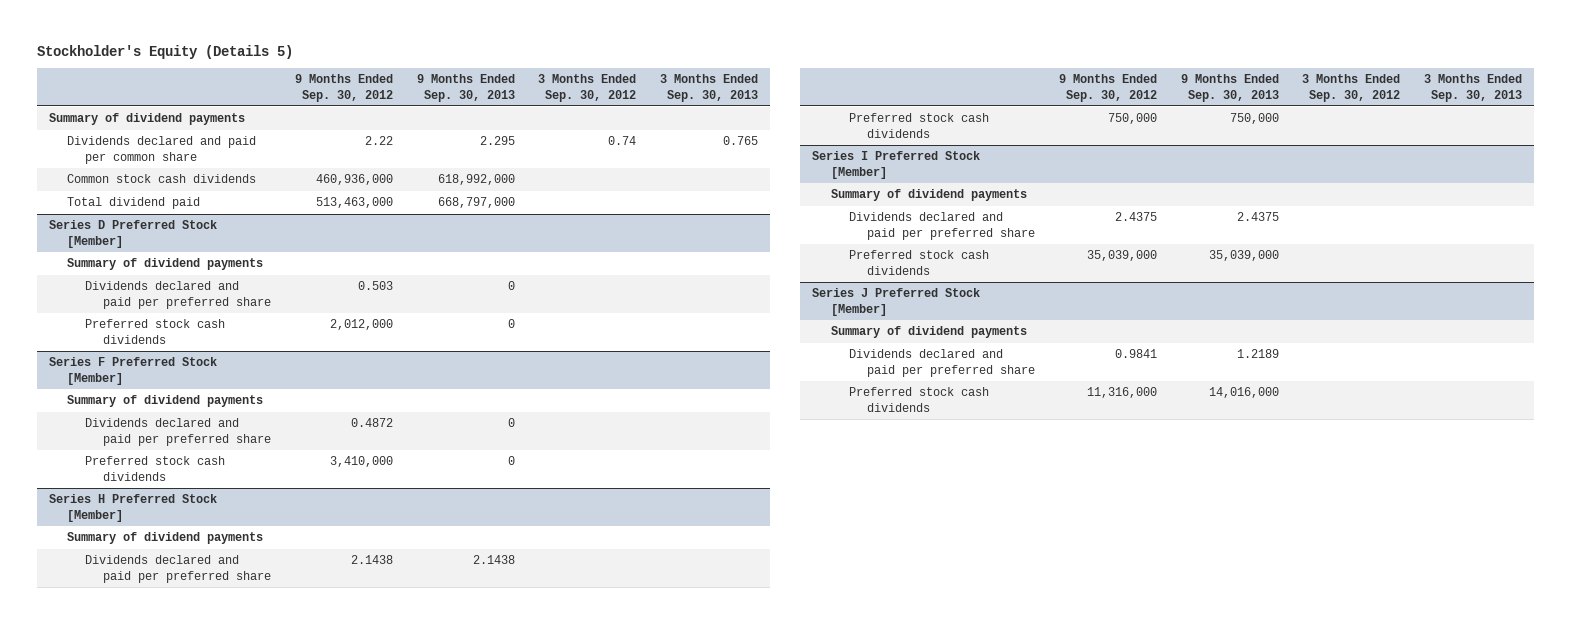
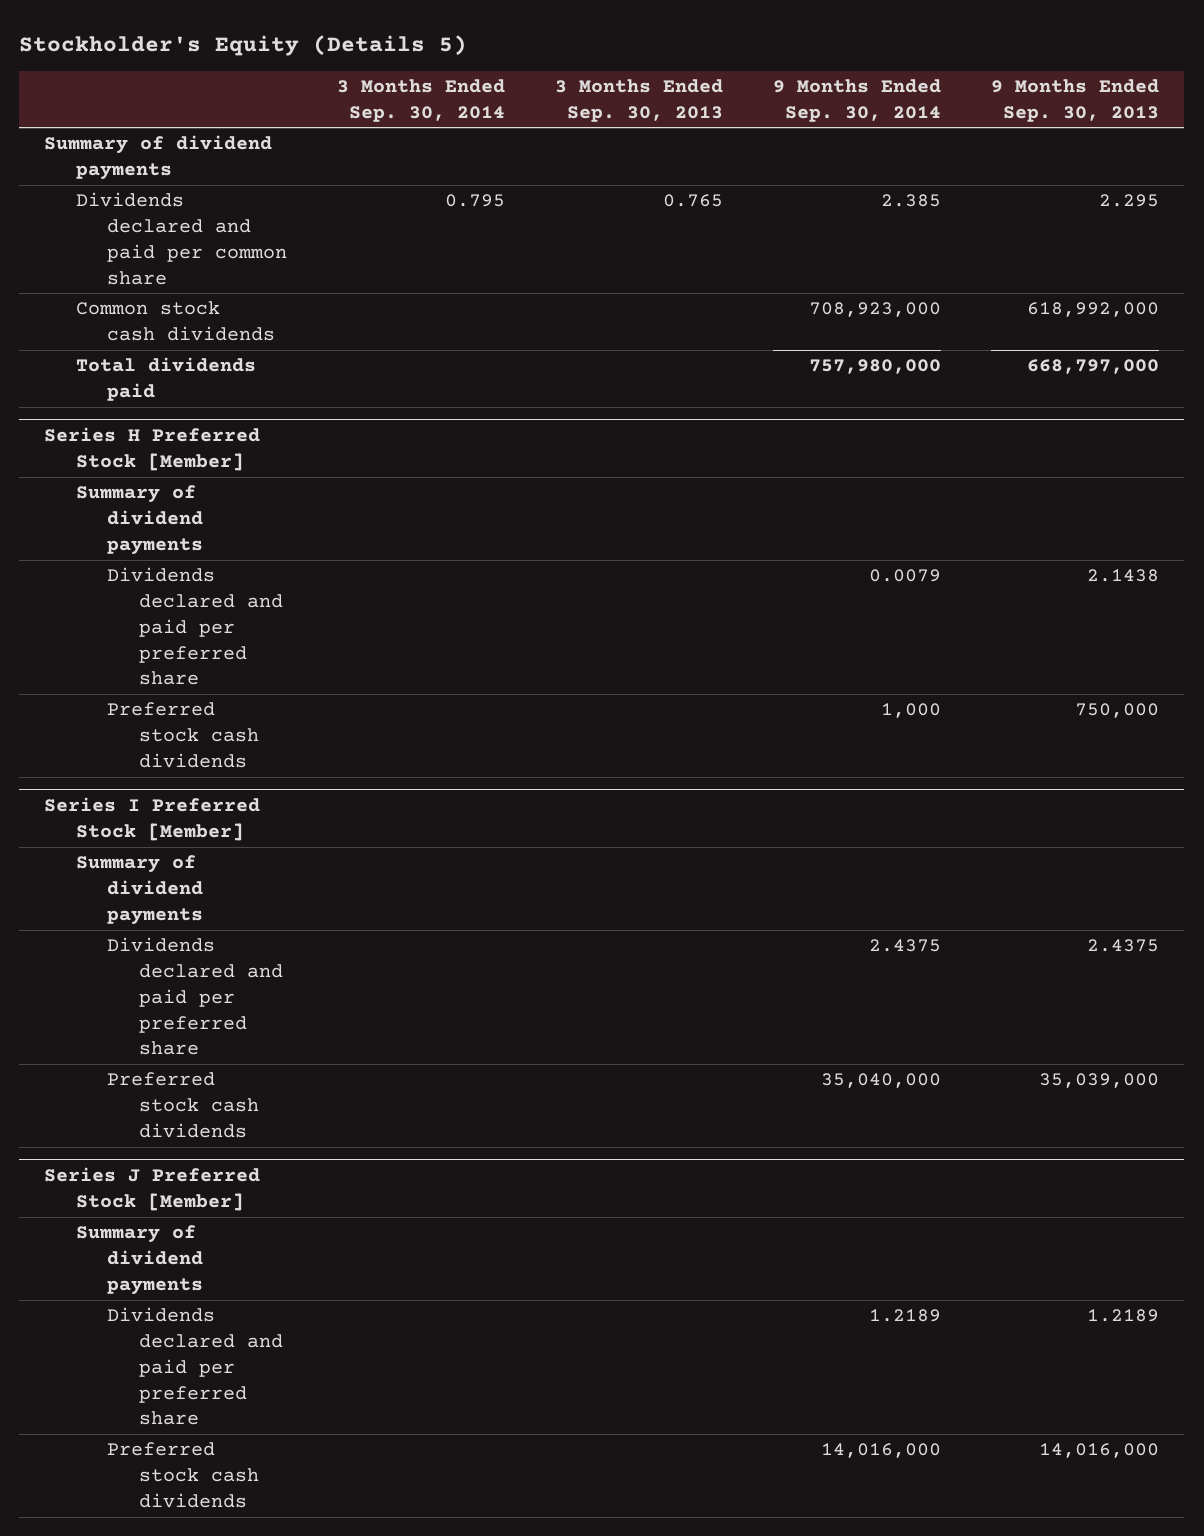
- | 9 Months Ended Sep. 30, 2012 | 9 Months Ended Sep. 30, 2013 | 3 Months Ended Sep. 30, 2012 | 3 Months Ended Sep. 30, 2013
+ | 3 Months Ended Sep. 30, 2014 | 3 Months Ended Sep. 30, 2013 | 9 Months Ended Sep. 30, 2014 | 9 Months Ended Sep. 30, 2013
- Total dividend paid | 513,463,000 | 668,797,000 | |
- Series D Preferred Stock [Member]
- Summary of dividend payments
- Dividends declared and paid per preferred share | 0.503 | 0 | |
- Preferred stock cash dividends | 2,012,000 | 0 | |
- Series F Preferred Stock [Member]
- Summary of dividend payments
- Dividends declared and paid per preferred share | 0.4872 | 0 | |
- Preferred stock cash dividends | 3,410,000 | 0 | |
+ Total dividends paid | | | 757,980,000 | 668,797,000

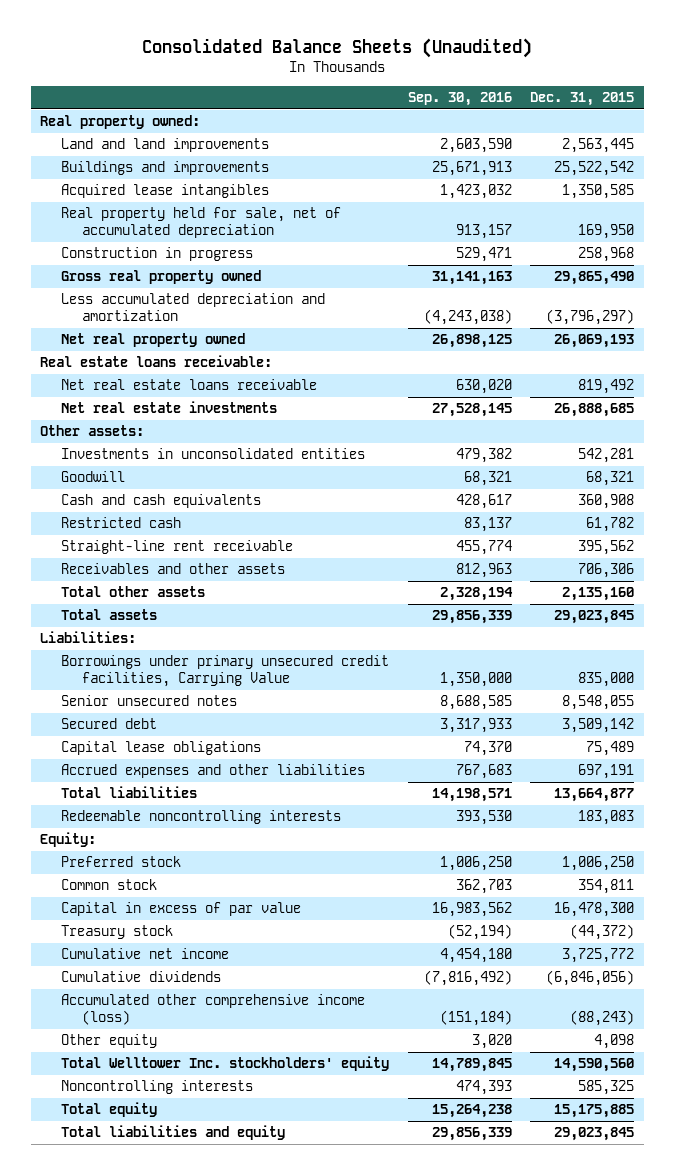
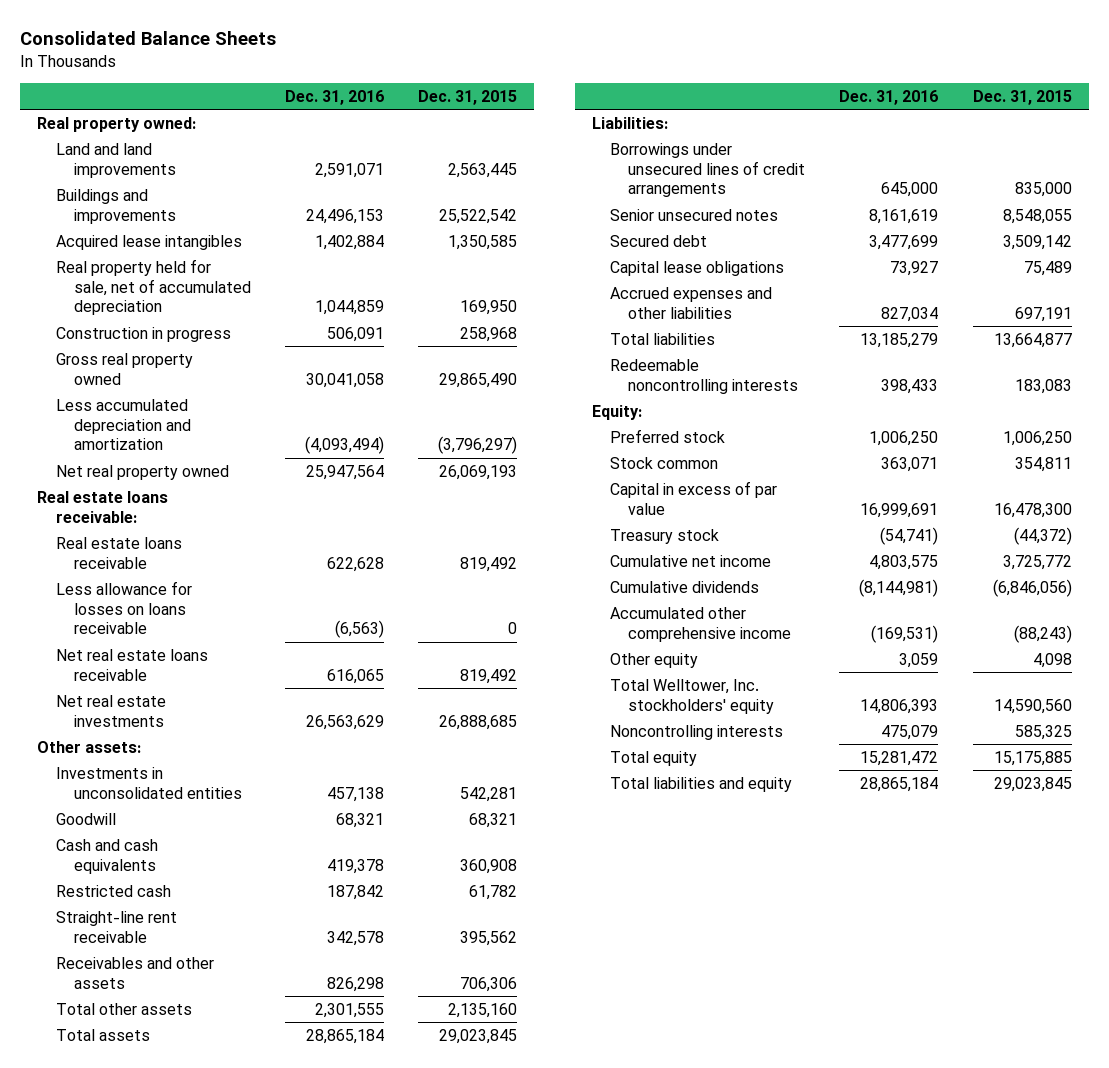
- Consolidated Balance Sheets (Unaudited)
+ Consolidated Balance Sheets
- | Sep. 30, 2016 | Dec. 31, 2015
+ | Dec. 31, 2016 | Dec. 31, 2015
+ Real estate loans receivable | 622,628 | 819,492
+ Less allowance for losses on loans receivable | (6,563) | 0
- Borrowings under primary unsecured credit facilities, Carrying Value | 1,350,000 | 835,000
+ Borrowings under unsecured lines of credit arrangements | 645,000 | 835,000
- Common stock | 362,703 | 354,811
+ Stock common | 363,071 | 354,811
- Accumulated other comprehensive income (loss) | (151,184) | (88,243)
+ Accumulated other comprehensive income | (169,531) | (88,243)
- Total Welltower Inc. stockholders' equity | 14,789,845 | 14,590,560
+ Total Welltower, Inc. stockholders' equity | 14,806,393 | 14,590,560

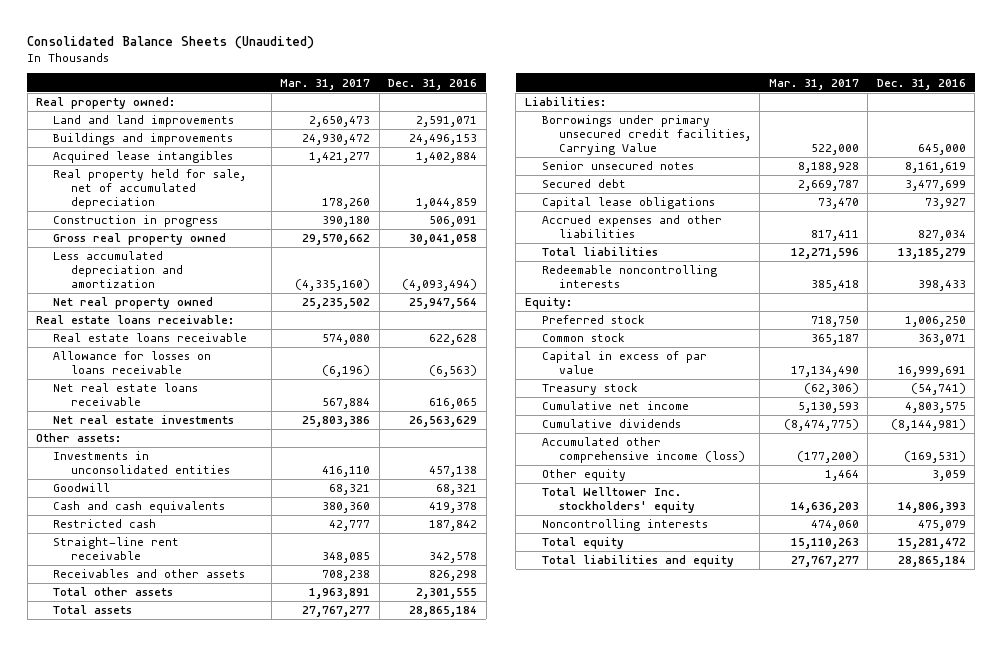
- Consolidated Balance Sheets
+ Consolidated Balance Sheets (Unaudited)
- | Dec. 31, 2016 | Dec. 31, 2015
+ | Mar. 31, 2017 | Dec. 31, 2016
- Less allowance for losses on loans receivable | (6,563) | 0
+ Allowance for losses on loans receivable | (6,196) | (6,563)
- Borrowings under unsecured lines of credit arrangements | 645,000 | 835,000
+ Borrowings under primary unsecured credit facilities, Carrying Value | 522,000 | 645,000
- Stock common | 363,071 | 354,811
+ Common stock | 365,187 | 363,071
- Accumulated other comprehensive income | (169,531) | (88,243)
+ Accumulated other comprehensive income (loss) | (177,200) | (169,531)
- Total Welltower, Inc. stockholders' equity | 14,806,393 | 14,590,560
+ Total Welltower Inc. stockholders' equity | 14,636,203 | 14,806,393

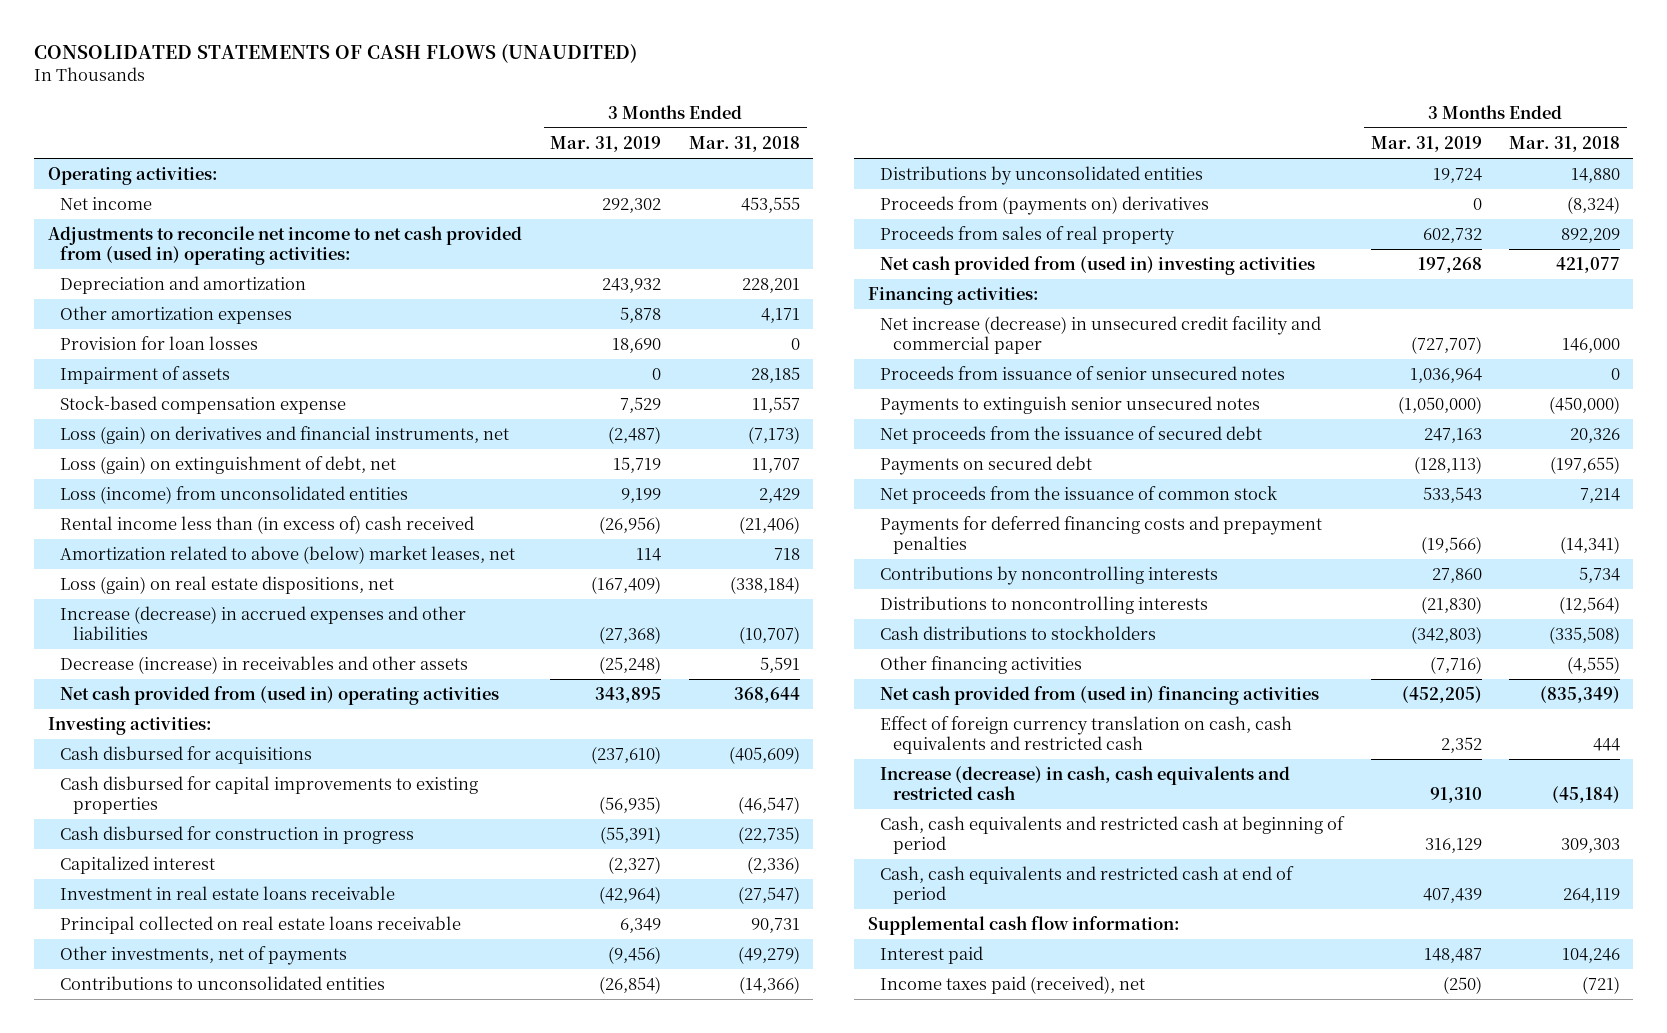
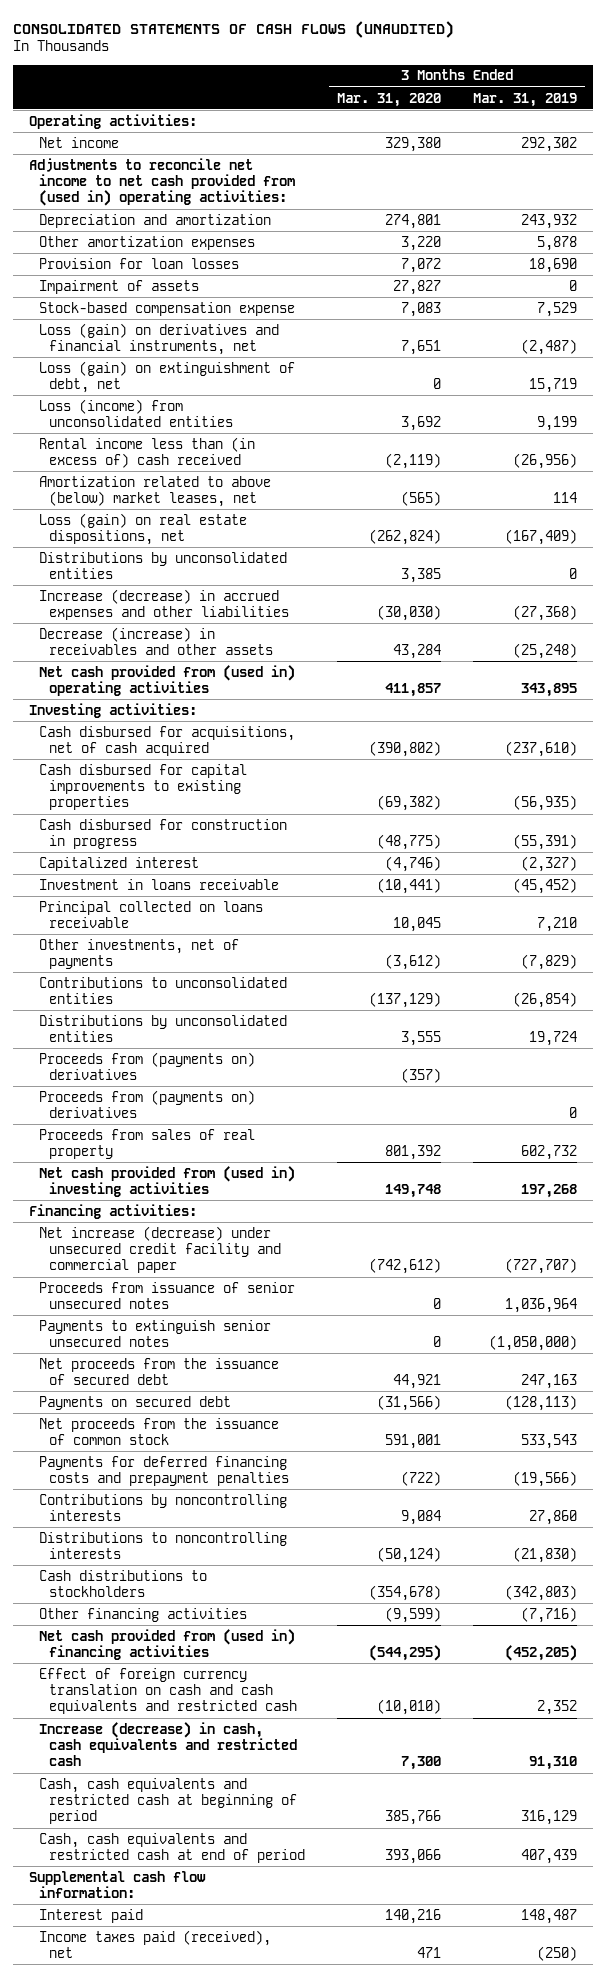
- | 3 Months Ended Mar. 31, 2019 | 3 Months Ended Mar. 31, 2018
+ | 3 Months Ended Mar. 31, 2020 | 3 Months Ended Mar. 31, 2019
+ Distributions by unconsolidated entities | 3,385 | 0
- Cash disbursed for acquisitions | (237,610) | (405,609)
+ Cash disbursed for acquisitions, net of cash acquired | (390,802) | (237,610)
- Investment in real estate loans receivable | (42,964) | (27,547)
- Principal collected on real estate loans receivable | 6,349 | 90,731
- Other investments, net of payments | (9,456) | (49,279)
+ Investment in loans receivable | (10,441) | (45,452)
+ Principal collected on loans receivable | 10,045 | 7,210
+ Other investments, net of payments | (3,612) | (7,829)
+ Proceeds from (payments on) derivatives | (357) |
- Net increase (decrease) in unsecured credit facility and commercial paper | (727,707) | 146,000
+ Net increase (decrease) under unsecured credit facility and commercial paper | (742,612) | (727,707)
- Effect of foreign currency translation on cash, cash equivalents and restricted cash | 2,352 | 444
+ Effect of foreign currency translation on cash and cash equivalents and restricted cash | (10,010) | 2,352

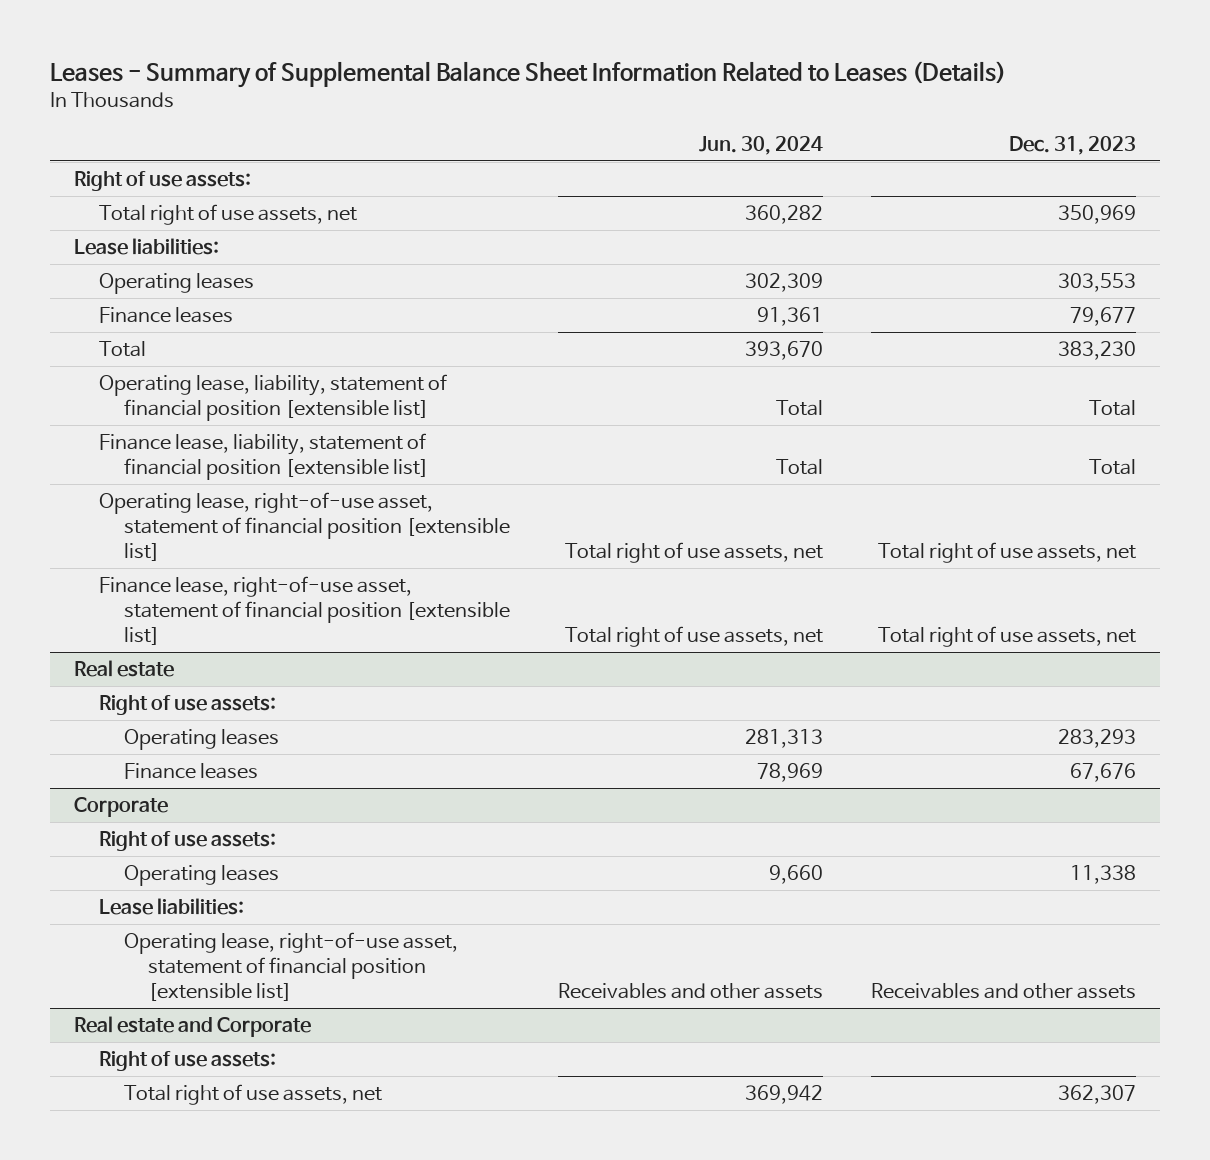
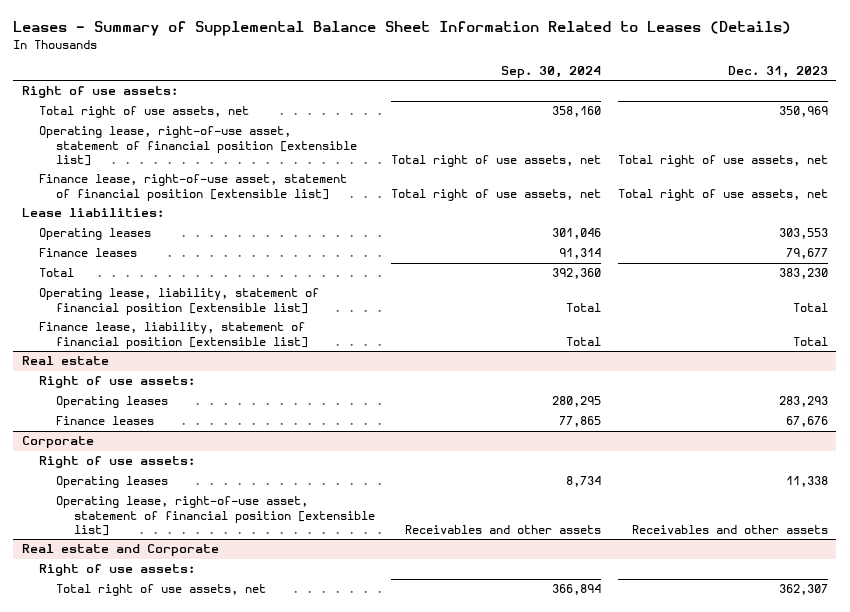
- | Jun. 30, 2024 | Dec. 31, 2023
+ | Sep. 30, 2024 | Dec. 31, 2023
moved up: Operating lease, right-of-use asset, statement of financial position [extensible list] | Total right of use assets, net | Total right of use assets, net
moved up: Finance lease, right-of-use asset, statement of financial position [extensible list] | Total right of use assets, net | Total right of use assets, net
@ Corporate
- Lease liabilities:

